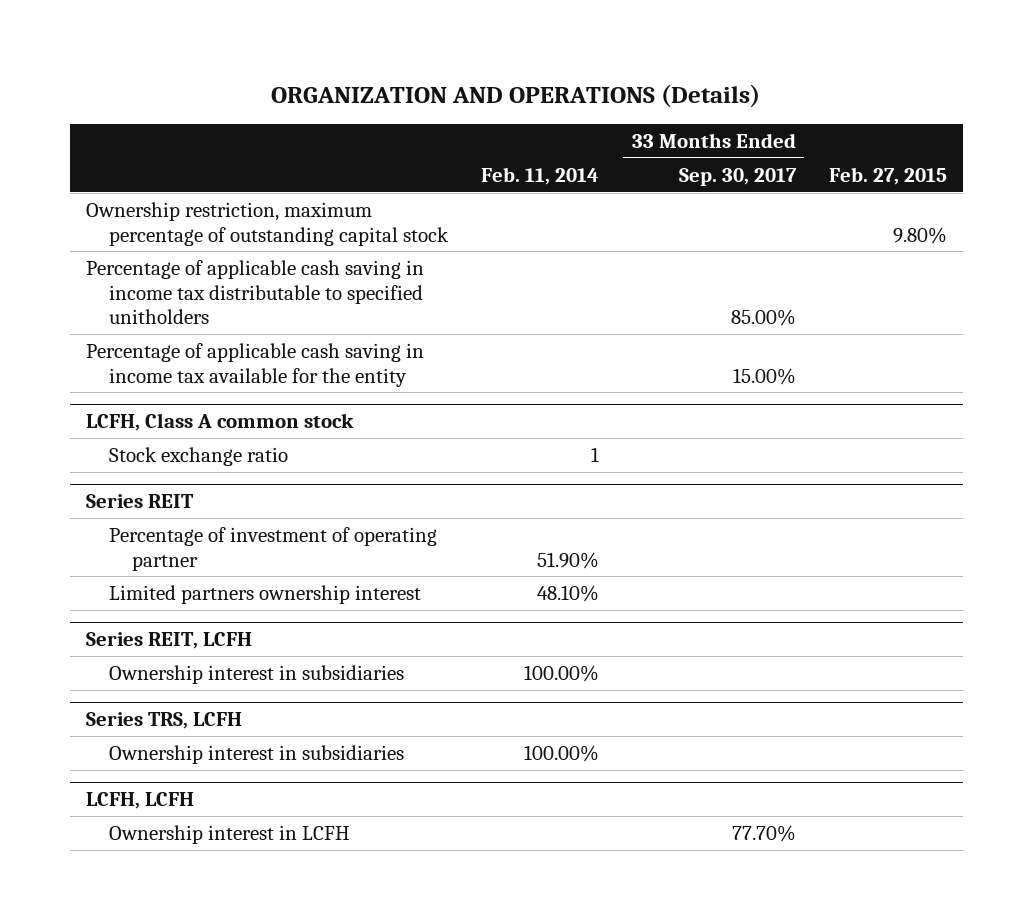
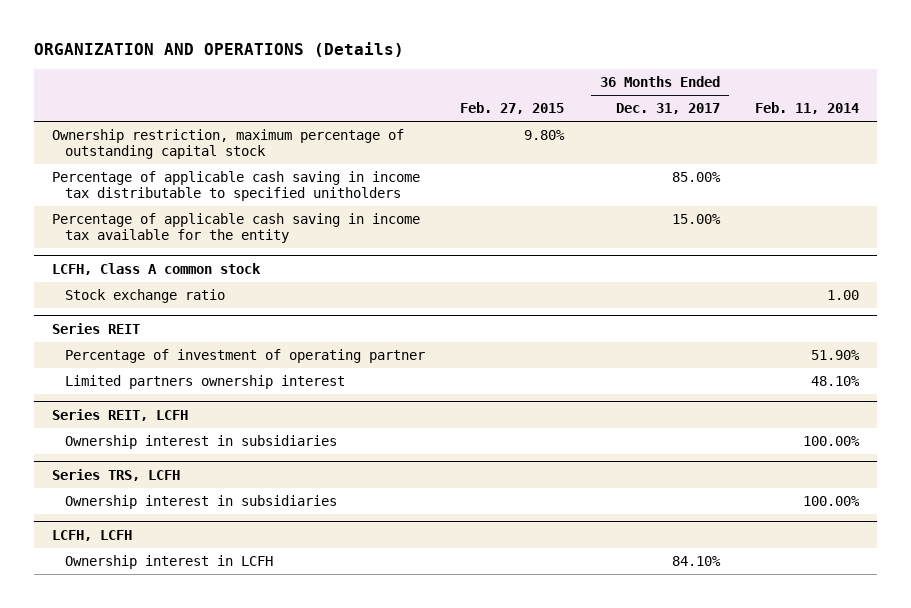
- | Feb. 11, 2014 | 33 Months Ended Sep. 30, 2017 | Feb. 27, 2015
+ | Feb. 27, 2015 | 36 Months Ended Dec. 31, 2017 | Feb. 11, 2014
@ LCFH, Class A common stock
- Stock exchange ratio | 1 | |
+ Stock exchange ratio | | | 1.00

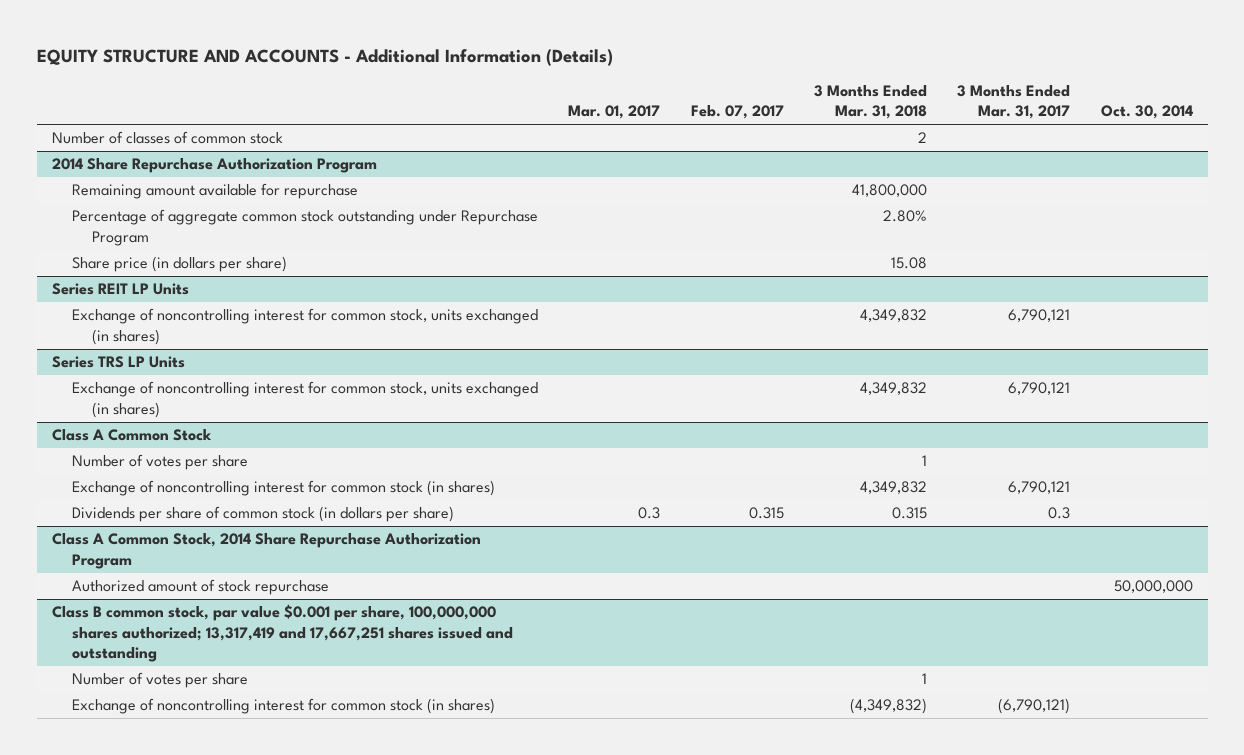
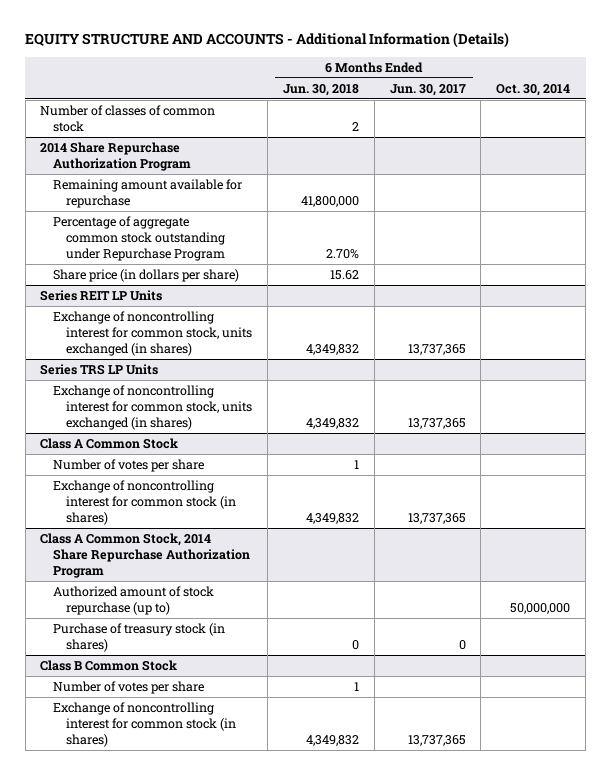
- | Mar. 01, 2017 | Feb. 07, 2017 | 3 Months Ended Mar. 31, 2018 | 3 Months Ended Mar. 31, 2017 | Oct. 30, 2014
+ | 6 Months Ended Jun. 30, 2018 | 6 Months Ended Jun. 30, 2017 | Oct. 30, 2014
@ Class A Common Stock
- Dividends per share of common stock (in dollars per share) | 0.3 | 0.315 | 0.315 | 0.3 |
@ Class A Common Stock, 2014 Share Repurchase Authorization Program
- Authorized amount of stock repurchase | | | | | 50,000,000
- Class B common stock, par value $0.001 per share, 100,000,000 shares authorized; 13,317,419 and 17,667,251 shares issued and outstanding
@ Class A Common Stock, 2014 Share Repurchase Authorization Program
+ Authorized amount of stock repurchase (up to) | | | 50,000,000
+ Purchase of treasury stock (in shares) | 0 | 0 |
+ Class B Common Stock

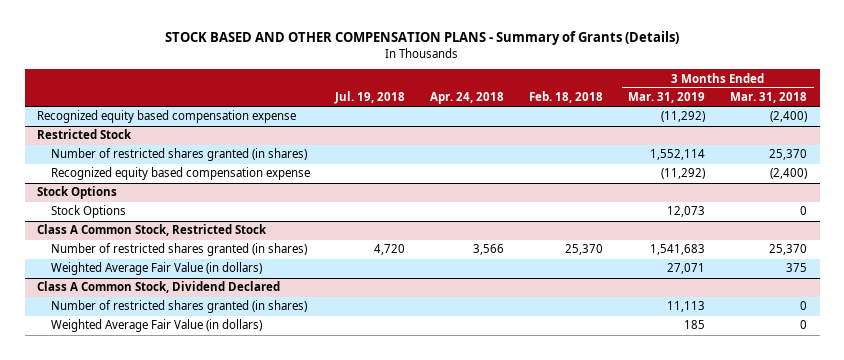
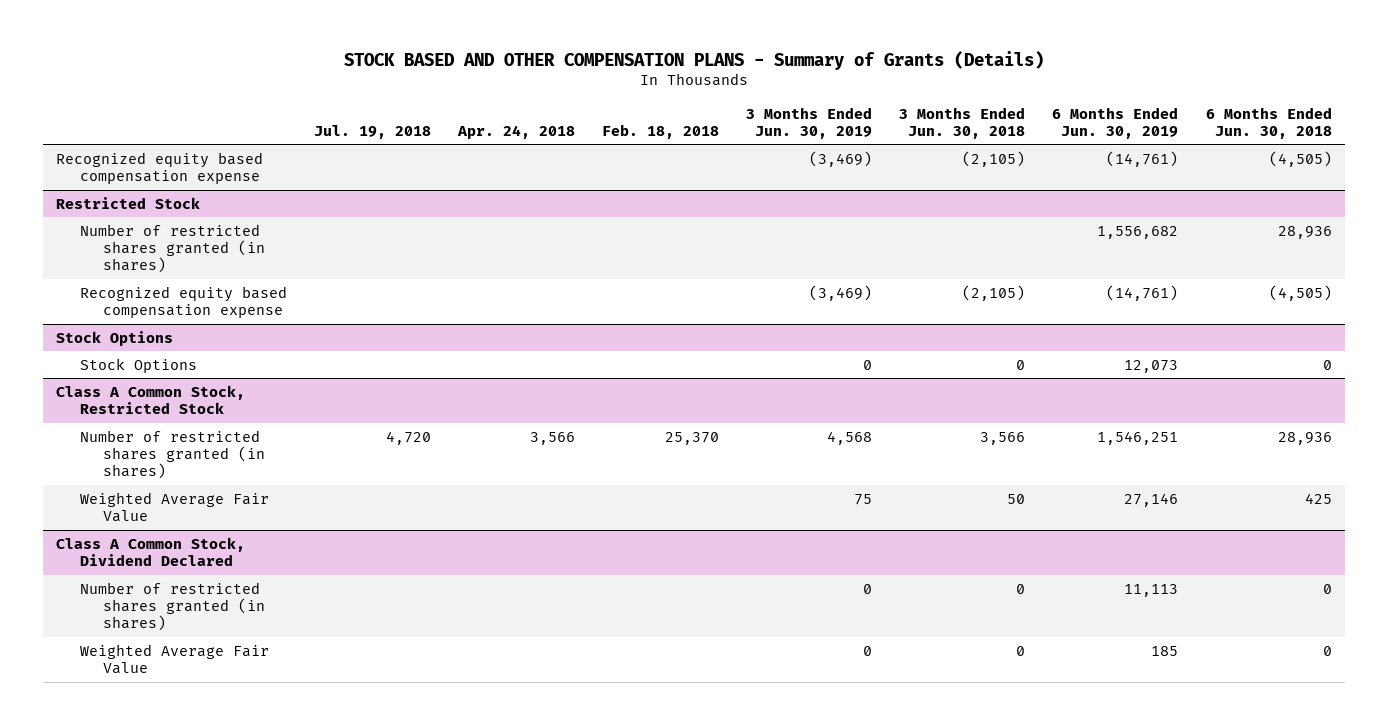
- | Jul. 19, 2018 | Apr. 24, 2018 | Feb. 18, 2018 | 3 Months Ended Mar. 31, 2019 | 3 Months Ended Mar. 31, 2018
+ | Jul. 19, 2018 | Apr. 24, 2018 | Feb. 18, 2018 | 3 Months Ended Jun. 30, 2019 | 3 Months Ended Jun. 30, 2018 | 6 Months Ended Jun. 30, 2019 | 6 Months Ended Jun. 30, 2018
@ Class A Common Stock, Restricted Stock
- Weighted Average Fair Value (in dollars) | | | | 27,071 | 375
+ Weighted Average Fair Value | | | | 75 | 50 | 27,146 | 425
@ Class A Common Stock, Dividend Declared
- Weighted Average Fair Value (in dollars) | | | | 185 | 0
+ Weighted Average Fair Value | | | | 0 | 0 | 185 | 0

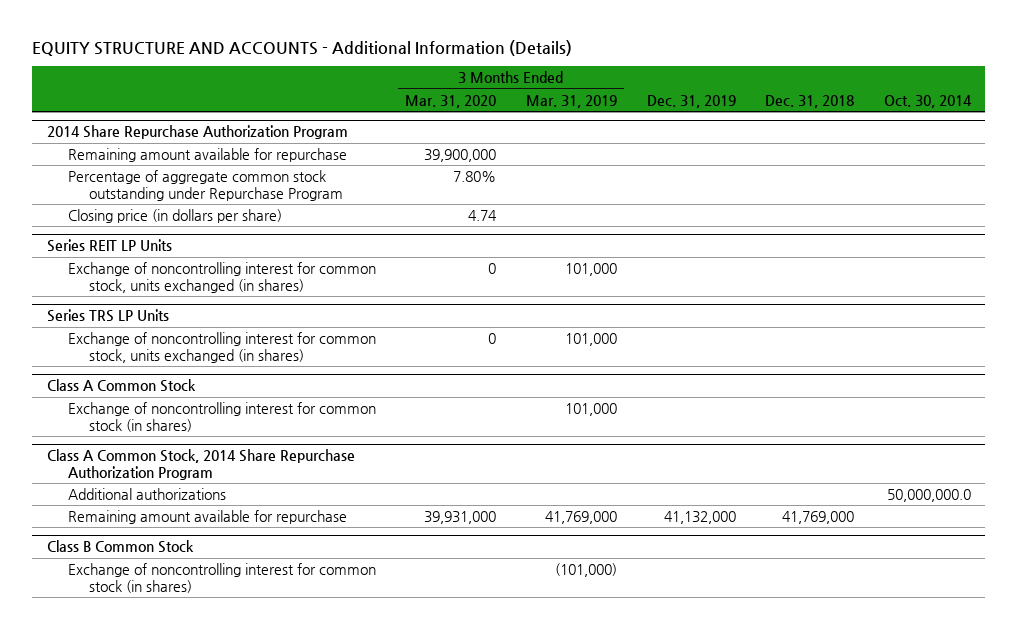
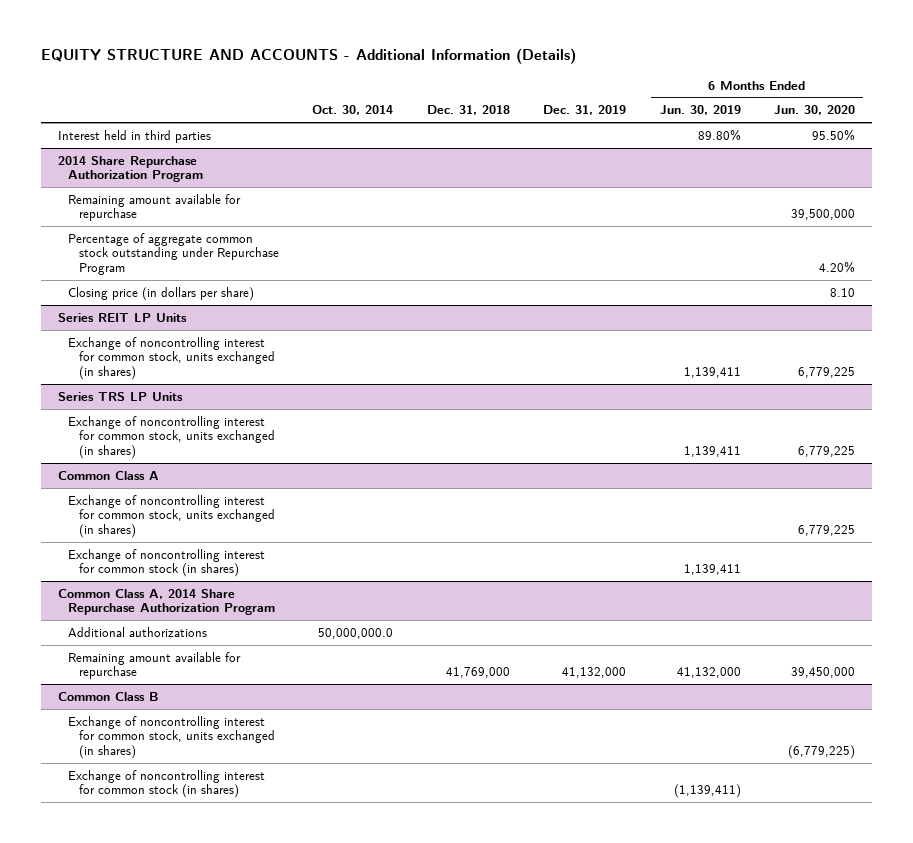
- | 3 Months Ended Mar. 31, 2020 | 3 Months Ended Mar. 31, 2019 | Dec. 31, 2019 | Dec. 31, 2018 | Oct. 30, 2014
+ | Oct. 30, 2014 | Dec. 31, 2018 | Dec. 31, 2019 | 6 Months Ended Jun. 30, 2019 | 6 Months Ended Jun. 30, 2020
+ Interest held in third parties | | | | 89.80% | 95.50%
- Class A Common Stock
+ Common Class A
+ Exchange of noncontrolling interest for common stock, units exchanged (in shares) | | | | | 6,779,225
- Class A Common Stock, 2014 Share Repurchase Authorization Program
+ Common Class A, 2014 Share Repurchase Authorization Program
- Class B Common Stock
+ Common Class B
+ Exchange of noncontrolling interest for common stock, units exchanged (in shares) | | | | | (6,779,225)

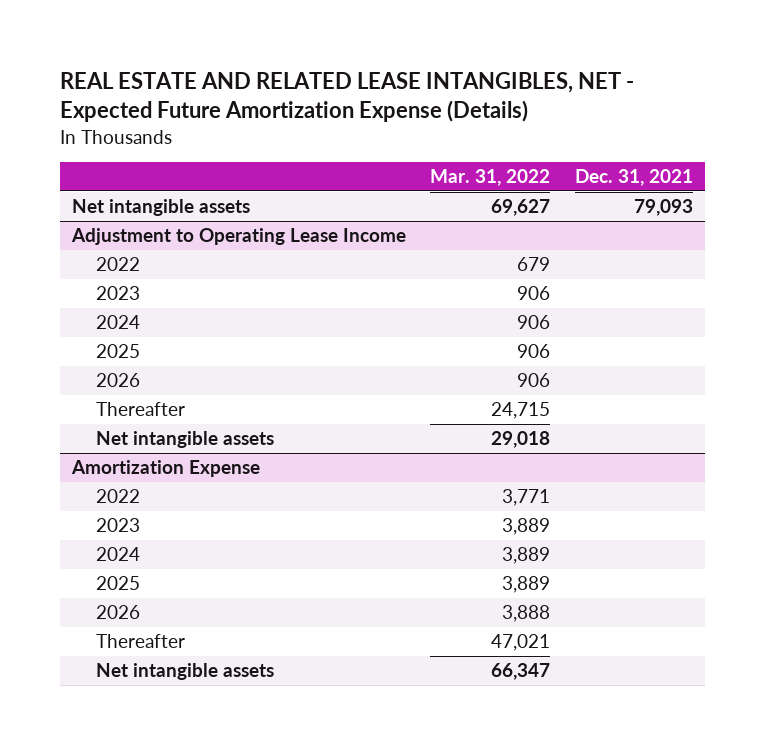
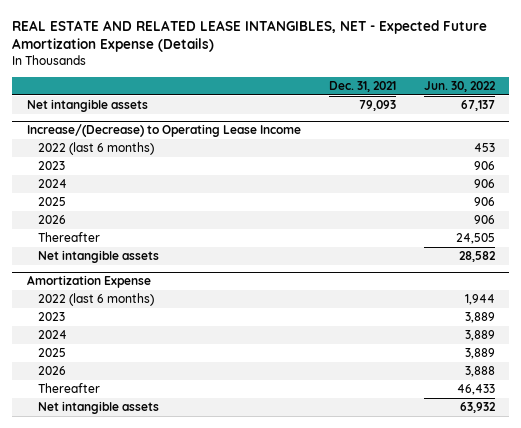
- | Mar. 31, 2022 | Dec. 31, 2021
+ | Dec. 31, 2021 | Jun. 30, 2022
- Adjustment to Operating Lease Income
- 2022 | 679 |
+ Increase/(Decrease) to Operating Lease Income
+ 2022 (last 6 months) | | 453
@ Amortization Expense
- 2022 | 3,771 |
+ 2022 (last 6 months) | | 1,944

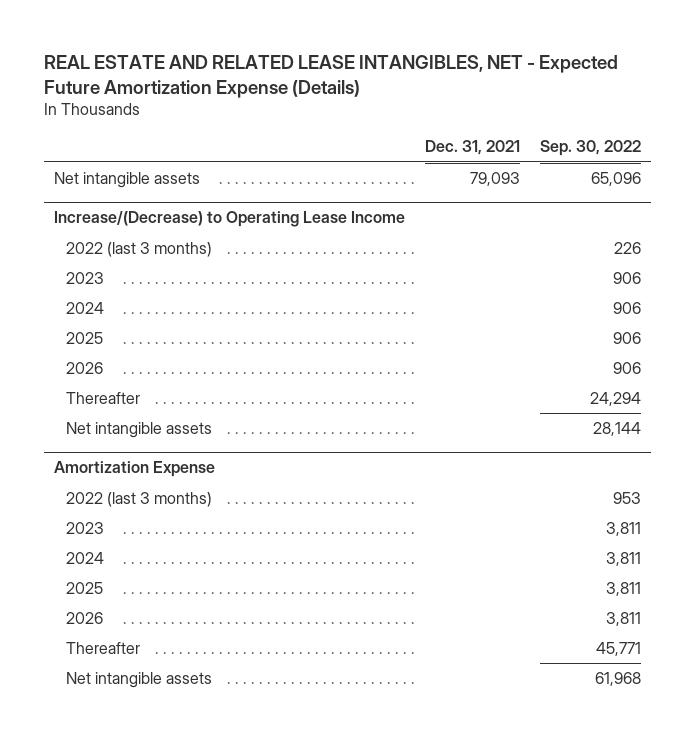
- | Dec. 31, 2021 | Jun. 30, 2022
+ | Dec. 31, 2021 | Sep. 30, 2022
@ Increase/(Decrease) to Operating Lease Income
- 2022 (last 6 months) | | 453
+ 2022 (last 3 months) | | 226
@ Amortization Expense
- 2022 (last 6 months) | | 1,944
+ 2022 (last 3 months) | | 953

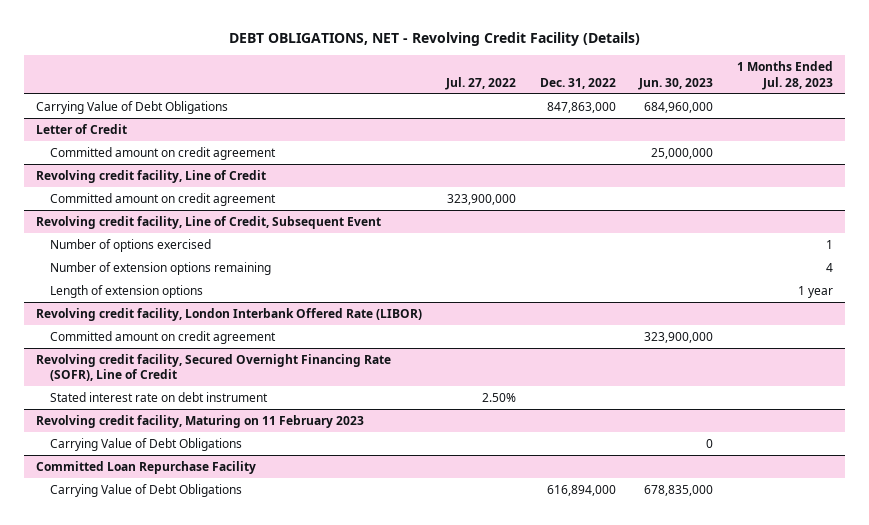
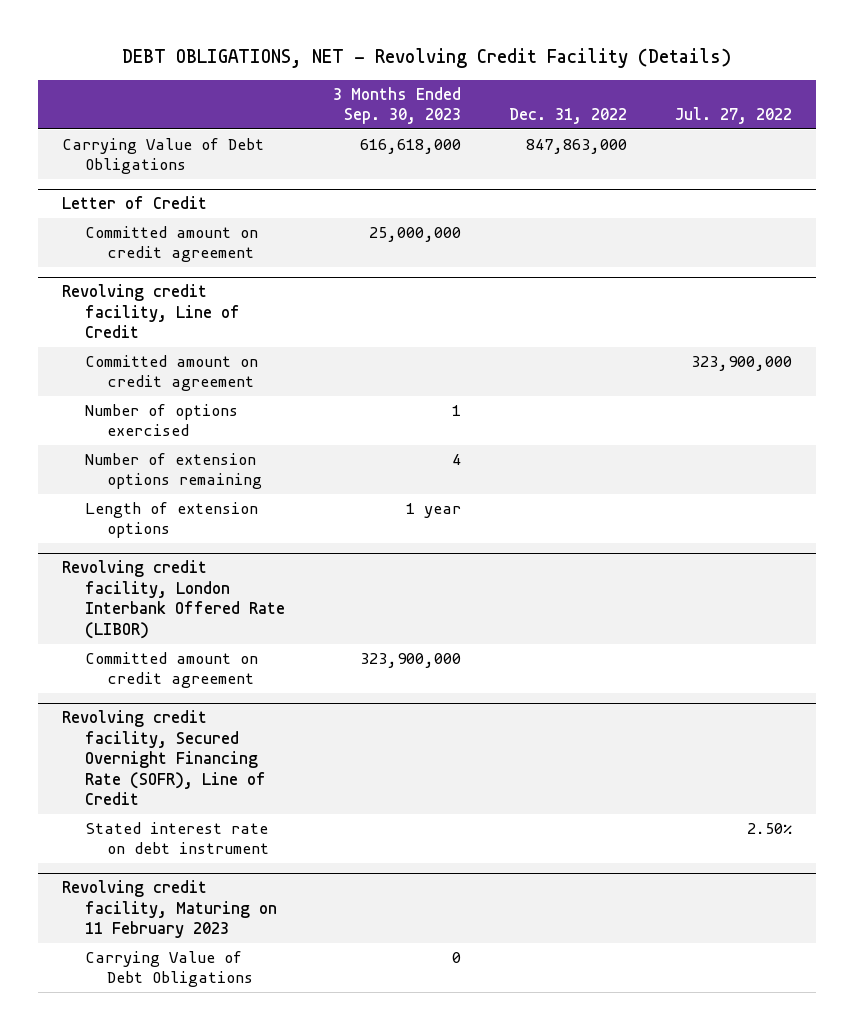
- | Jul. 27, 2022 | Dec. 31, 2022 | Jun. 30, 2023 | 1 Months Ended Jul. 28, 2023
+ | 3 Months Ended Sep. 30, 2023 | Dec. 31, 2022 | Jul. 27, 2022
- Revolving credit facility, Line of Credit, Subsequent Event
- Number of options exercised | | | | 1
- Number of extension options remaining | | | | 4
- Length of extension options | | | | 1 year
@ Revolving credit facility, Line of Credit
+ Number of options exercised | 1 | |
+ Number of extension options remaining | 4 | |
+ Length of extension options | 1 year | |
- Committed Loan Repurchase Facility
- Carrying Value of Debt Obligations | | 616,894,000 | 678,835,000 |

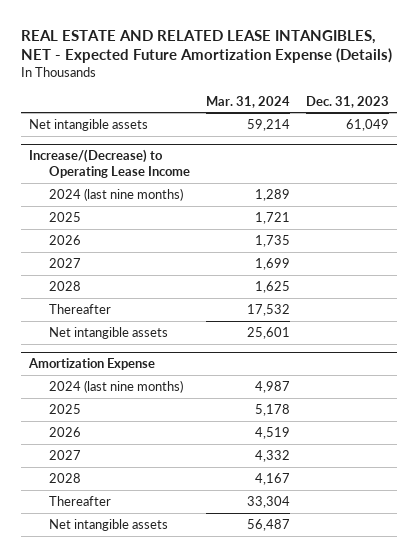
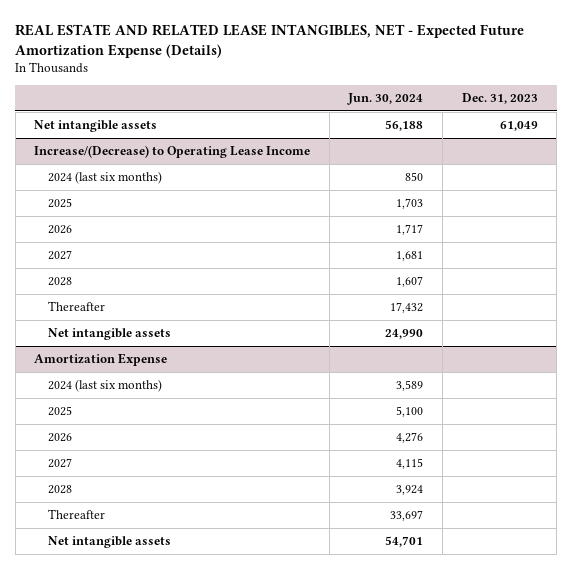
- | Mar. 31, 2024 | Dec. 31, 2023
+ | Jun. 30, 2024 | Dec. 31, 2023
@ Increase/(Decrease) to Operating Lease Income
- 2024 (last nine months) | 1,289 |
+ 2024 (last six months) | 850 |
@ Amortization Expense
- 2024 (last nine months) | 4,987 |
+ 2024 (last six months) | 3,589 |

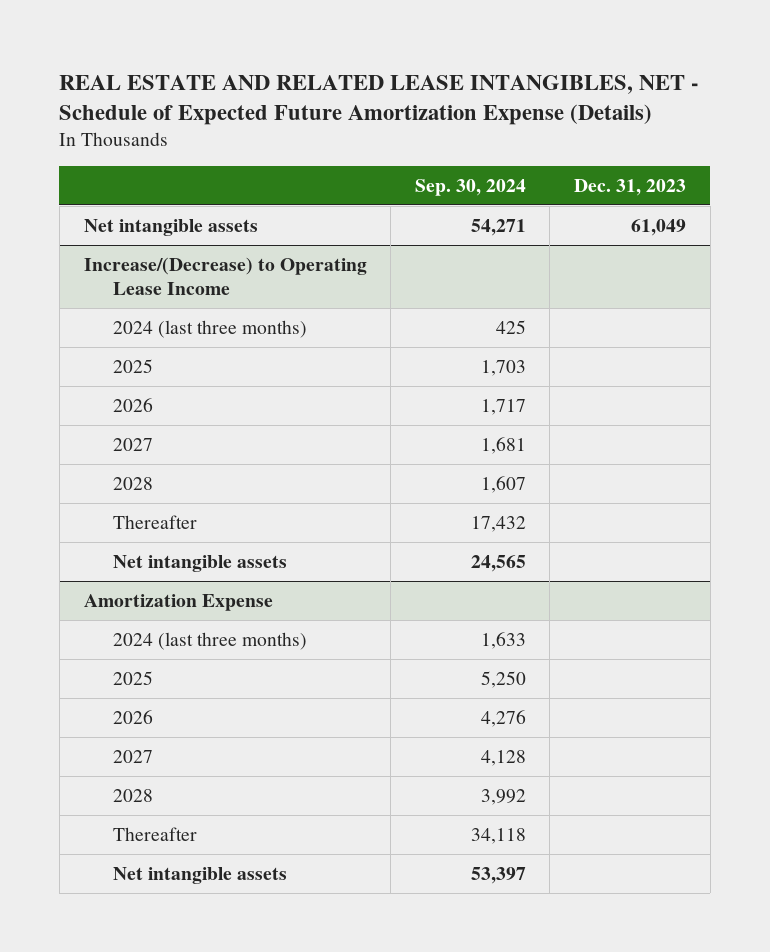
- REAL ESTATE AND RELATED LEASE INTANGIBLES, NET - Expected Future Amortization Expense (Details)
+ REAL ESTATE AND RELATED LEASE INTANGIBLES, NET - Schedule of Expected Future Amortization Expense (Details)
- | Jun. 30, 2024 | Dec. 31, 2023
+ | Sep. 30, 2024 | Dec. 31, 2023
@ Increase/(Decrease) to Operating Lease Income
- 2024 (last six months) | 850 |
+ 2024 (last three months) | 425 |
@ Amortization Expense
- 2024 (last six months) | 3,589 |
+ 2024 (last three months) | 1,633 |

